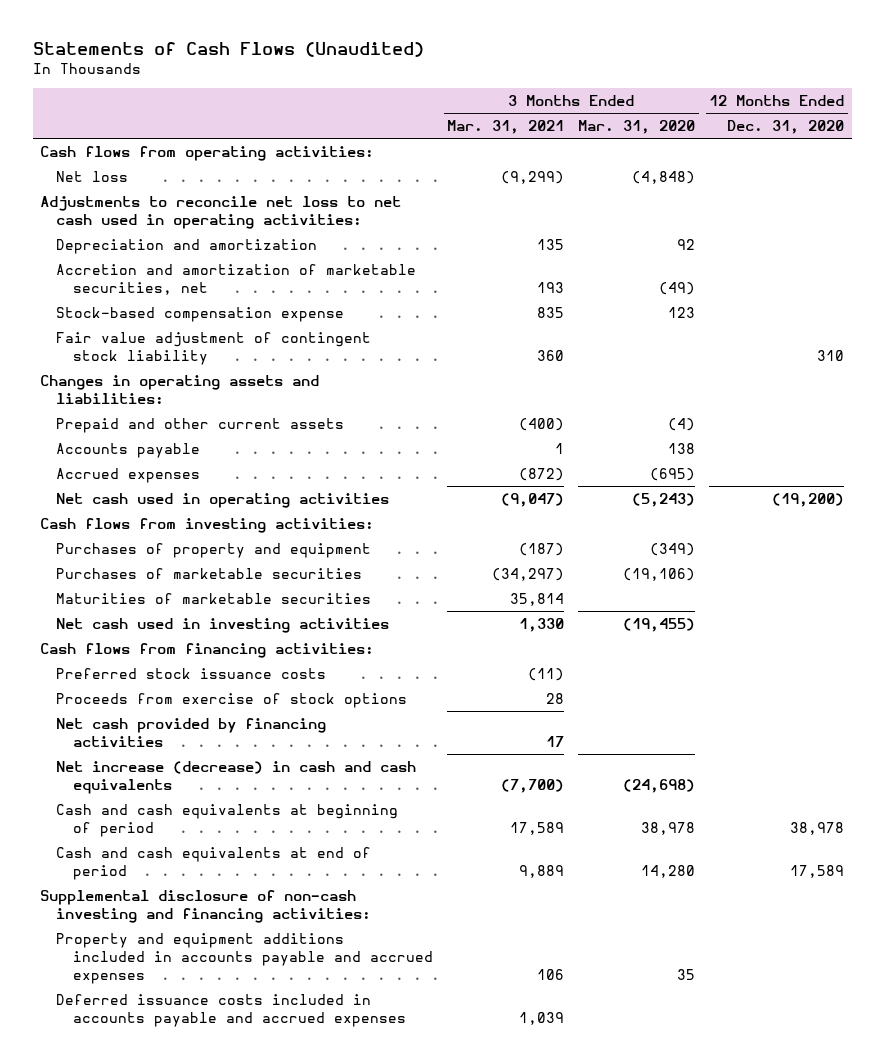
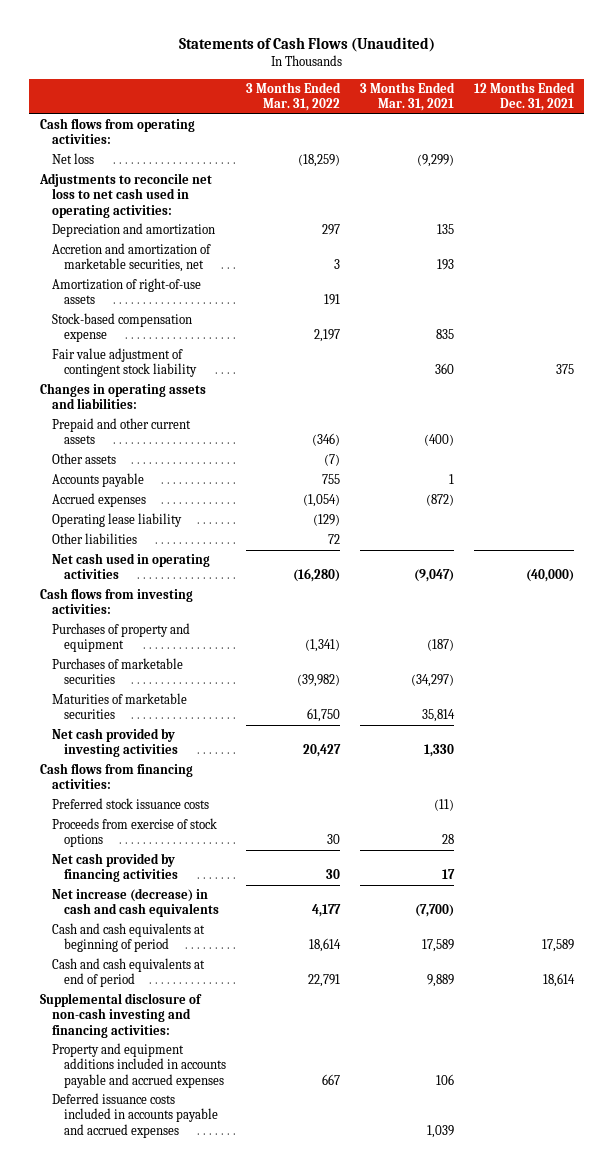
- | 3 Months Ended Mar. 31, 2021 | 3 Months Ended Mar. 31, 2020 | 12 Months Ended Dec. 31, 2020
+ | 3 Months Ended Mar. 31, 2022 | 3 Months Ended Mar. 31, 2021 | 12 Months Ended Dec. 31, 2021
+ Amortization of right-of-use assets | 191 | |
+ Other assets | (7) | |
+ Operating lease liability | (129) | |
+ Other liabilities | 72 | |
- Net cash used in investing activities | 1,330 | (19,455) |
+ Net cash provided by investing activities | 20,427 | 1,330 |

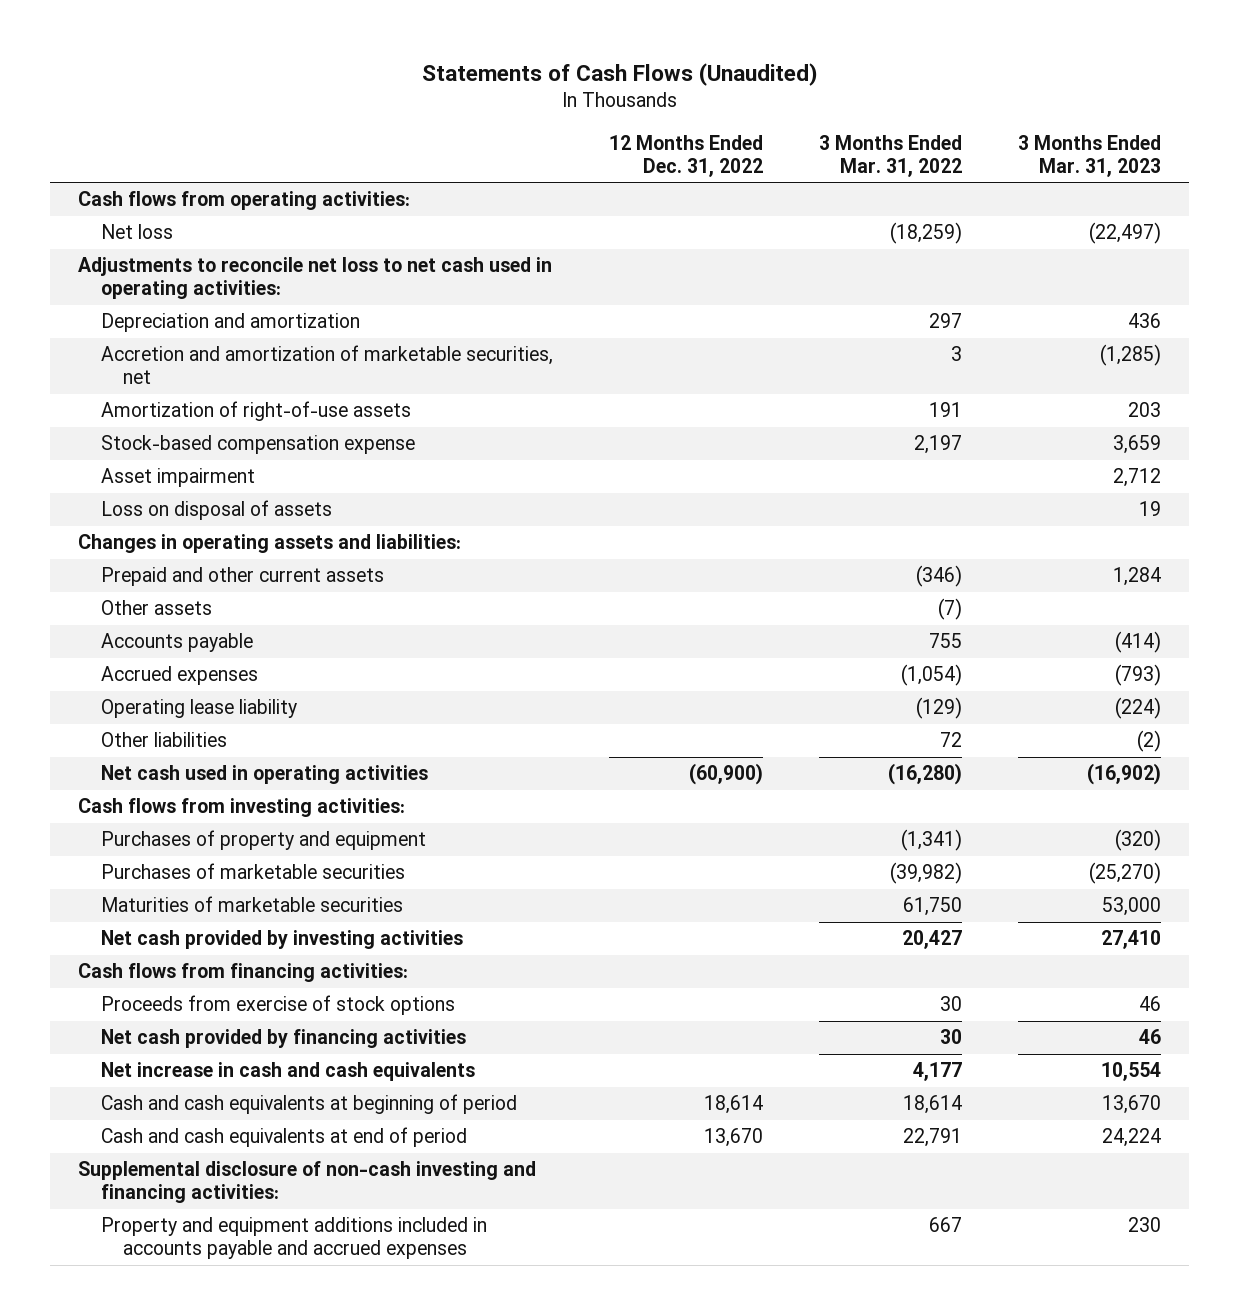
- | 3 Months Ended Mar. 31, 2022 | 3 Months Ended Mar. 31, 2021 | 12 Months Ended Dec. 31, 2021
+ | 12 Months Ended Dec. 31, 2022 | 3 Months Ended Mar. 31, 2022 | 3 Months Ended Mar. 31, 2023
- Fair value adjustment of contingent stock liability | | 360 | 375
+ Asset impairment | | | 2,712
+ Loss on disposal of assets | | | 19
- Preferred stock issuance costs | | (11) |
- Net increase (decrease) in cash and cash equivalents | 4,177 | (7,700) |
+ Net increase in cash and cash equivalents | | 4,177 | 10,554
- Deferred issuance costs included in accounts payable and accrued expenses | | 1,039 |

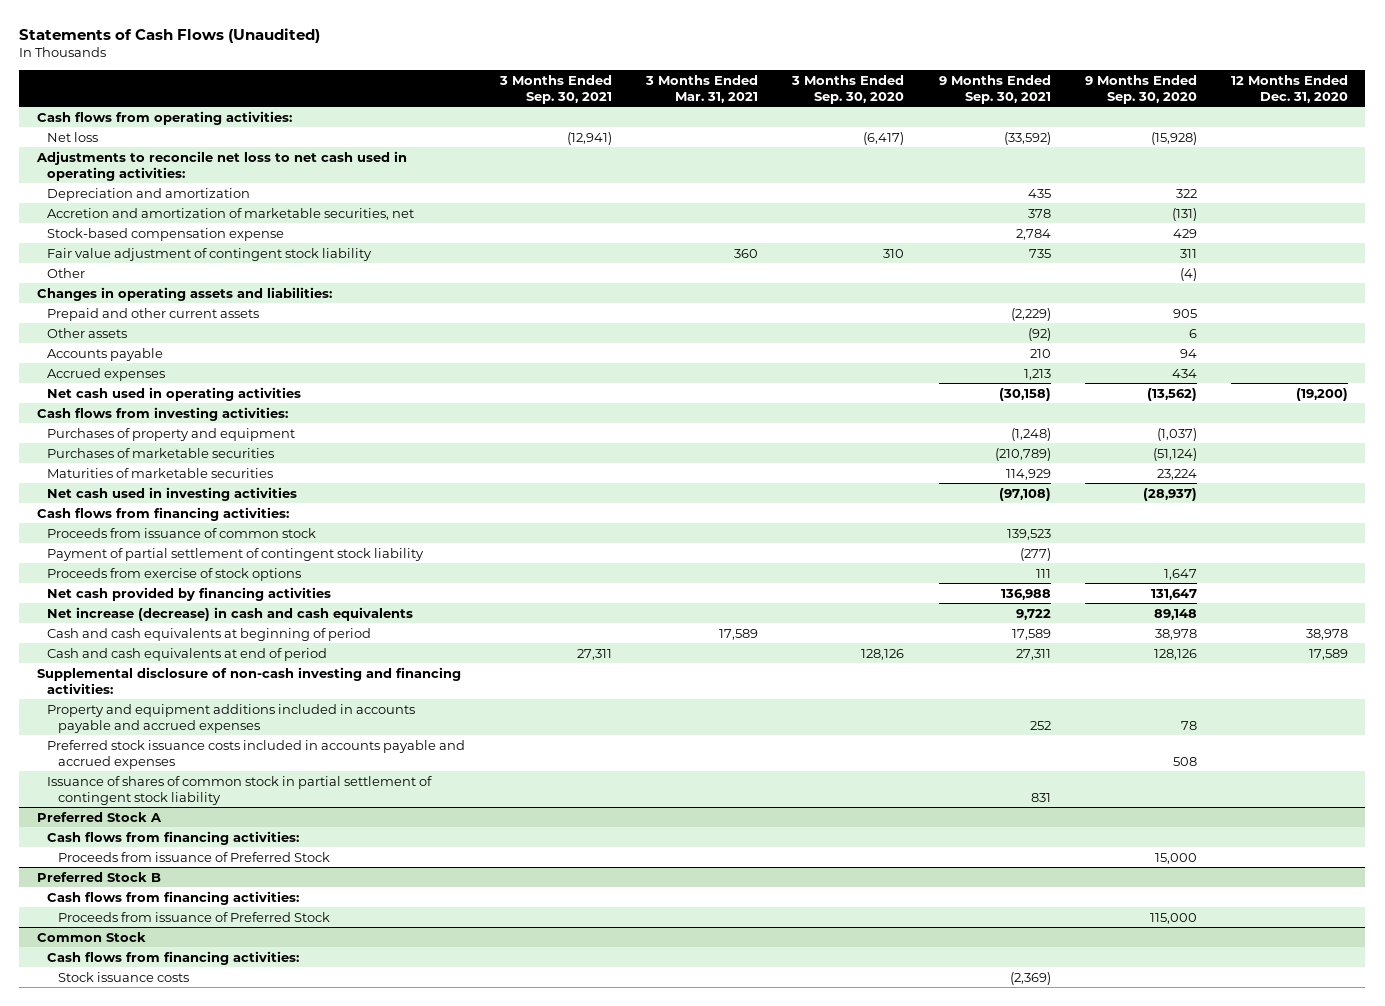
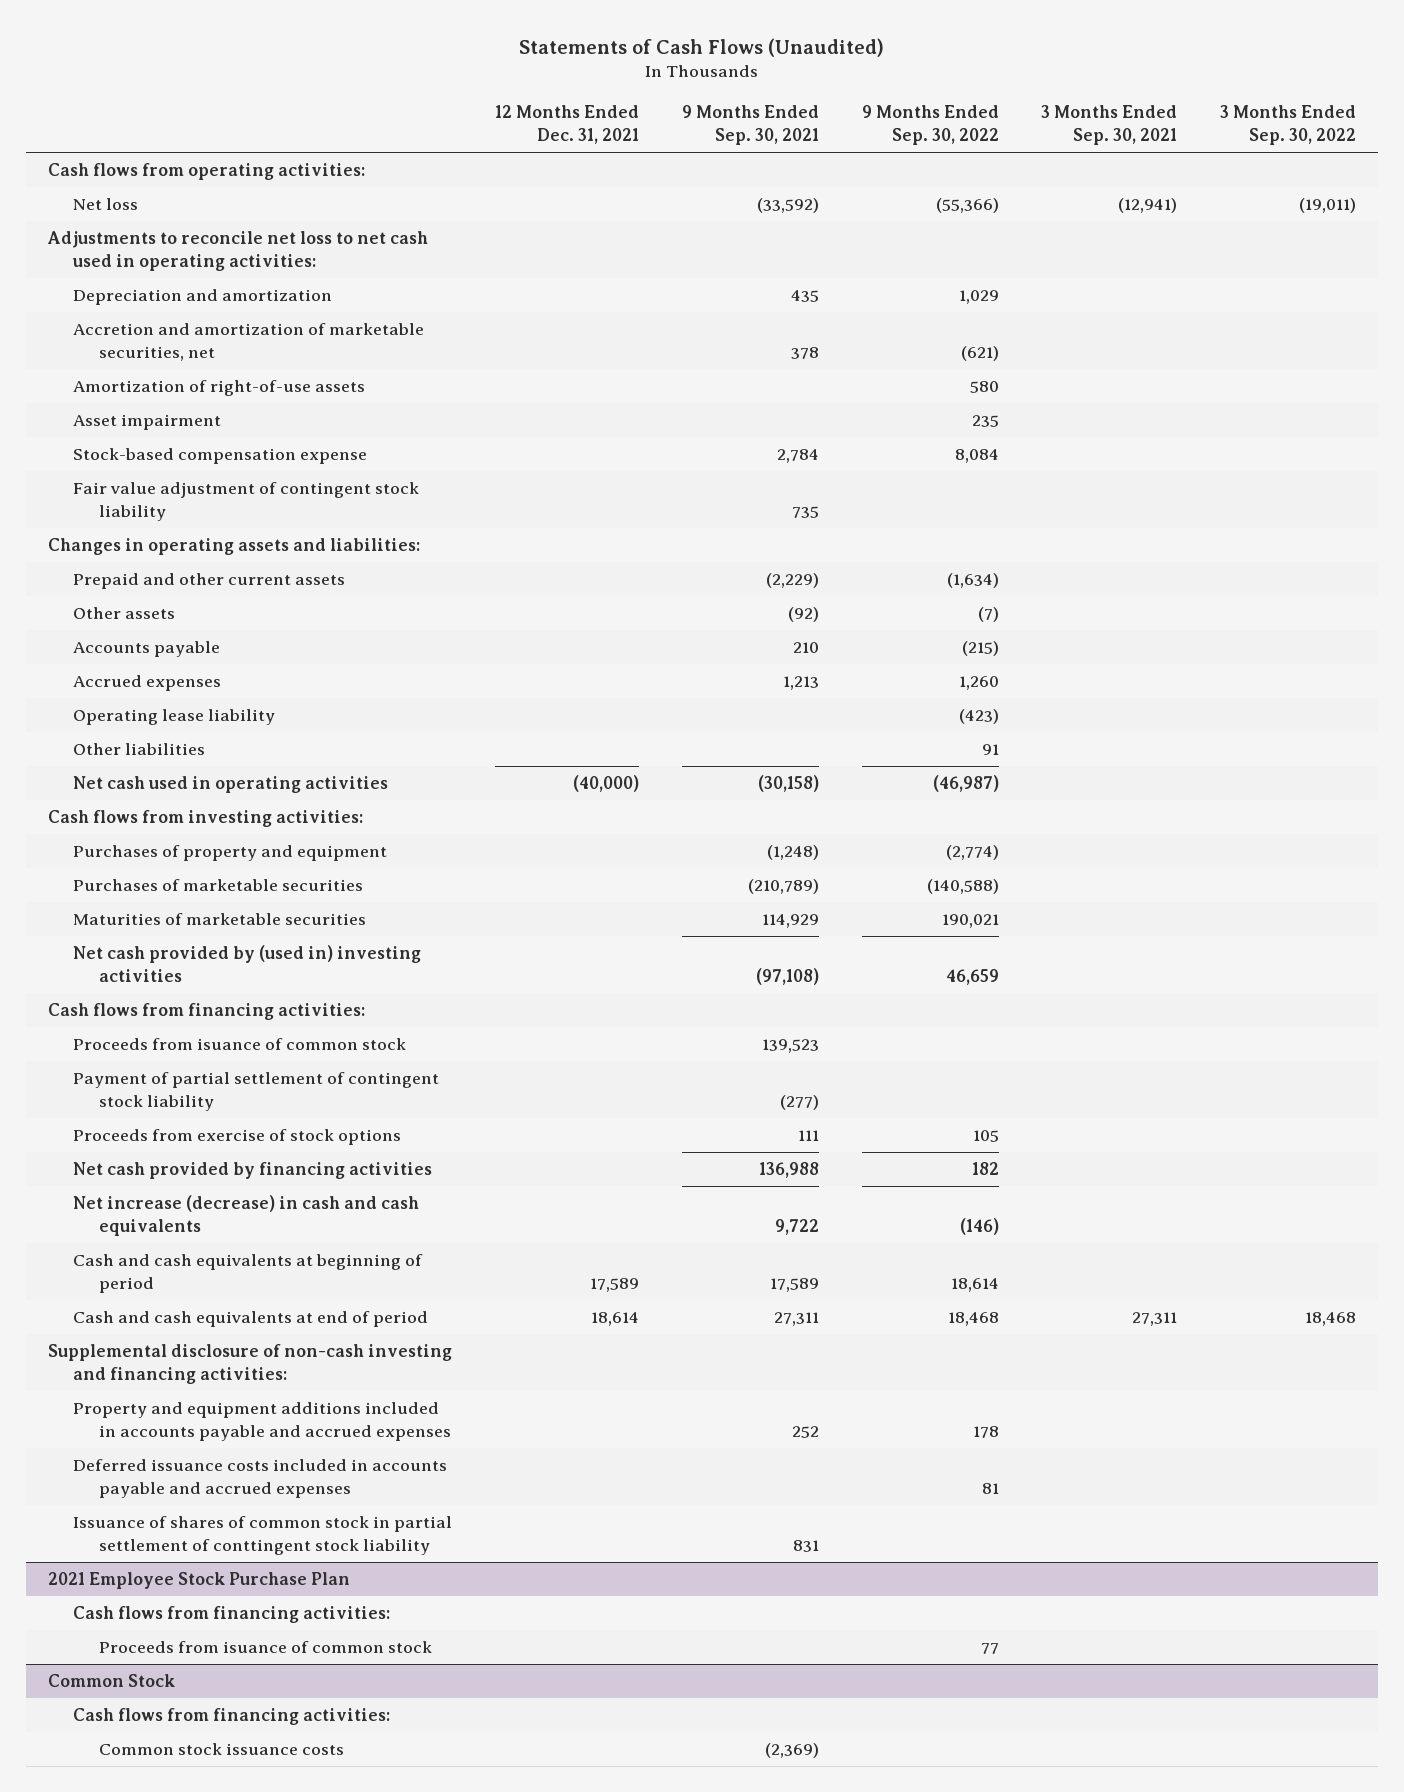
- | 3 Months Ended Sep. 30, 2021 | 3 Months Ended Mar. 31, 2021 | 3 Months Ended Sep. 30, 2020 | 9 Months Ended Sep. 30, 2021 | 9 Months Ended Sep. 30, 2020 | 12 Months Ended Dec. 31, 2020
+ | 12 Months Ended Dec. 31, 2021 | 9 Months Ended Sep. 30, 2021 | 9 Months Ended Sep. 30, 2022 | 3 Months Ended Sep. 30, 2021 | 3 Months Ended Sep. 30, 2022
+ Amortization of right-of-use assets | | | 580 | |
+ Asset impairment | | | 235 | |
- Other | | | | | (4) |
+ Operating lease liability | | | (423) | |
+ Other liabilities | | | 91 | |
- Net cash used in investing activities | | | | (97,108) | (28,937) |
+ Net cash provided by (used in) investing activities | | (97,108) | 46,659 | |
- Proceeds from issuance of common stock | | | | 139,523 | |
+ Proceeds from isuance of common stock | | 139,523 | | |
- Preferred stock issuance costs included in accounts payable and accrued expenses | | | | | 508 |
- Issuance of shares of common stock in partial settlement of contingent stock liability | | | | 831 | |
- Preferred Stock A
- Cash flows from financing activities:
- Proceeds from issuance of Preferred Stock | | | | | 15,000 |
- Preferred Stock B
+ Deferred issuance costs included in accounts payable and accrued expenses | | | 81 | |
+ Issuance of shares of common stock in partial settlement of conttingent stock liability | | 831 | | |
+ 2021 Employee Stock Purchase Plan
- Proceeds from issuance of Preferred Stock | | | | | 115,000 |
+ Proceeds from isuance of common stock | | | 77 | |
@ Common Stock
- Stock issuance costs | | | | (2,369) | |
+ Common stock issuance costs | | (2,369) | | |

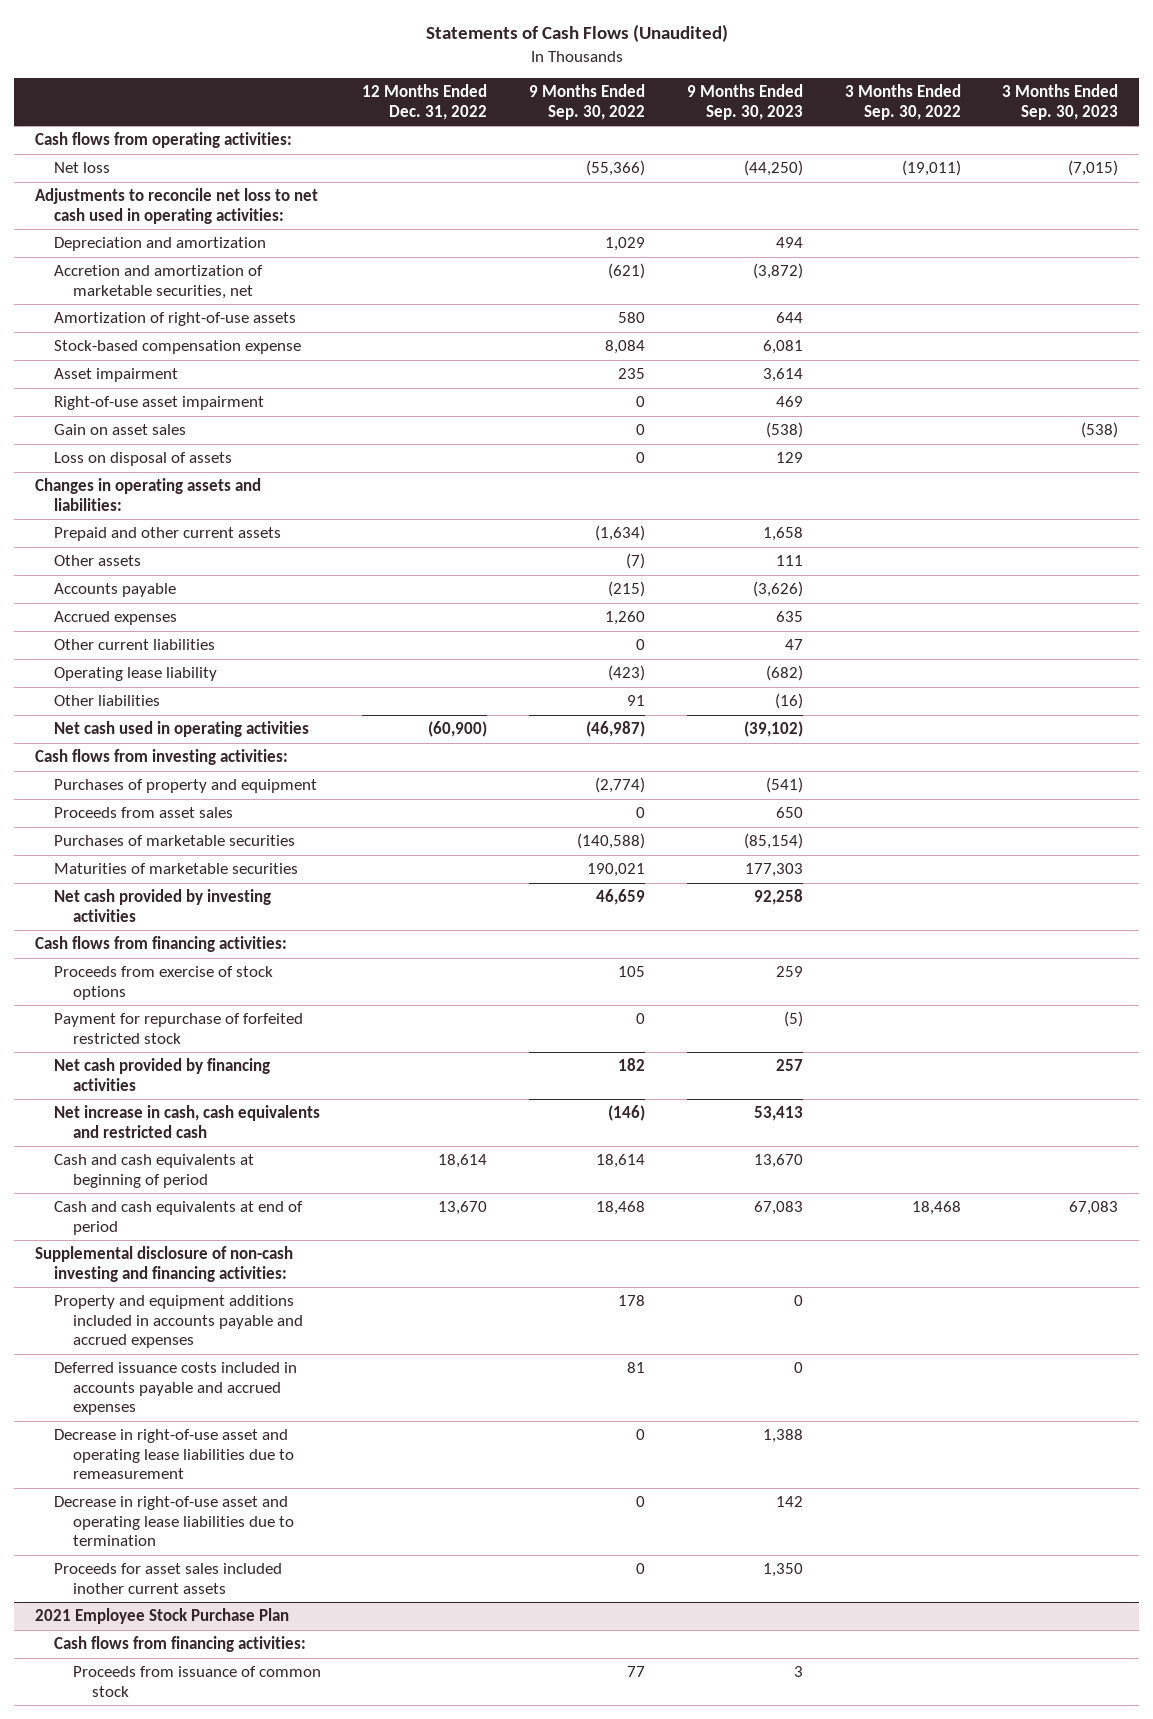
- | 12 Months Ended Dec. 31, 2021 | 9 Months Ended Sep. 30, 2021 | 9 Months Ended Sep. 30, 2022 | 3 Months Ended Sep. 30, 2021 | 3 Months Ended Sep. 30, 2022
+ | 12 Months Ended Dec. 31, 2022 | 9 Months Ended Sep. 30, 2022 | 9 Months Ended Sep. 30, 2023 | 3 Months Ended Sep. 30, 2022 | 3 Months Ended Sep. 30, 2023
- Fair value adjustment of contingent stock liability | | 735 | | |
moved down: Asset impairment | | 235 | 3,614 | |
+ Right-of-use asset impairment | | 0 | 469 | |
+ Gain on asset sales | | 0 | (538) | | (538)
+ Loss on disposal of assets | | 0 | 129 | |
+ Other current liabilities | | 0 | 47 | |
+ Proceeds from asset sales | | 0 | 650 | |
- Net cash provided by (used in) investing activities | | (97,108) | 46,659 | |
+ Net cash provided by investing activities | | 46,659 | 92,258 | |
- Proceeds from isuance of common stock | | 139,523 | | |
- Payment of partial settlement of contingent stock liability | | (277) | | |
+ Payment for repurchase of forfeited restricted stock | | 0 | (5) | |
- Net increase (decrease) in cash and cash equivalents | | 9,722 | (146) | |
+ Net increase in cash, cash equivalents and restricted cash | | (146) | 53,413 | |
- Issuance of shares of common stock in partial settlement of conttingent stock liability | | 831 | | |
+ Decrease in right-of-use asset and operating lease liabilities due to remeasurement | | 0 | 1,388 | |
+ Decrease in right-of-use asset and operating lease liabilities due to termination | | 0 | 142 | |
+ Proceeds for asset sales included inother current assets | | 0 | 1,350 | |
@ 2021 Employee Stock Purchase Plan
- Proceeds from isuance of common stock | | | 77 | |
- Common Stock
- Cash flows from financing activities:
- Common stock issuance costs | | (2,369) | | |
@ 2021 Employee Stock Purchase Plan
+ Proceeds from issuance of common stock | | 77 | 3 | |

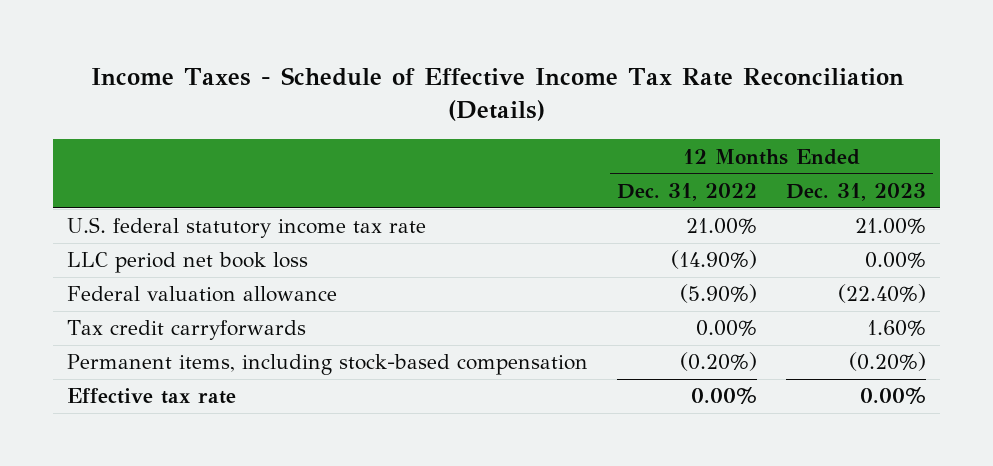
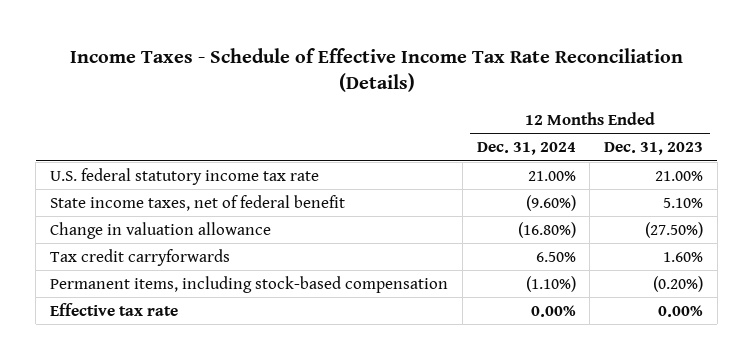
- | 12 Months Ended Dec. 31, 2022 | 12 Months Ended Dec. 31, 2023
+ | 12 Months Ended Dec. 31, 2024 | 12 Months Ended Dec. 31, 2023
- LLC period net book loss | (14.90%) | 0.00%
- Federal valuation allowance | (5.90%) | (22.40%)
+ State income taxes, net of federal benefit | (9.60%) | 5.10%
+ Change in valuation allowance | (16.80%) | (27.50%)

